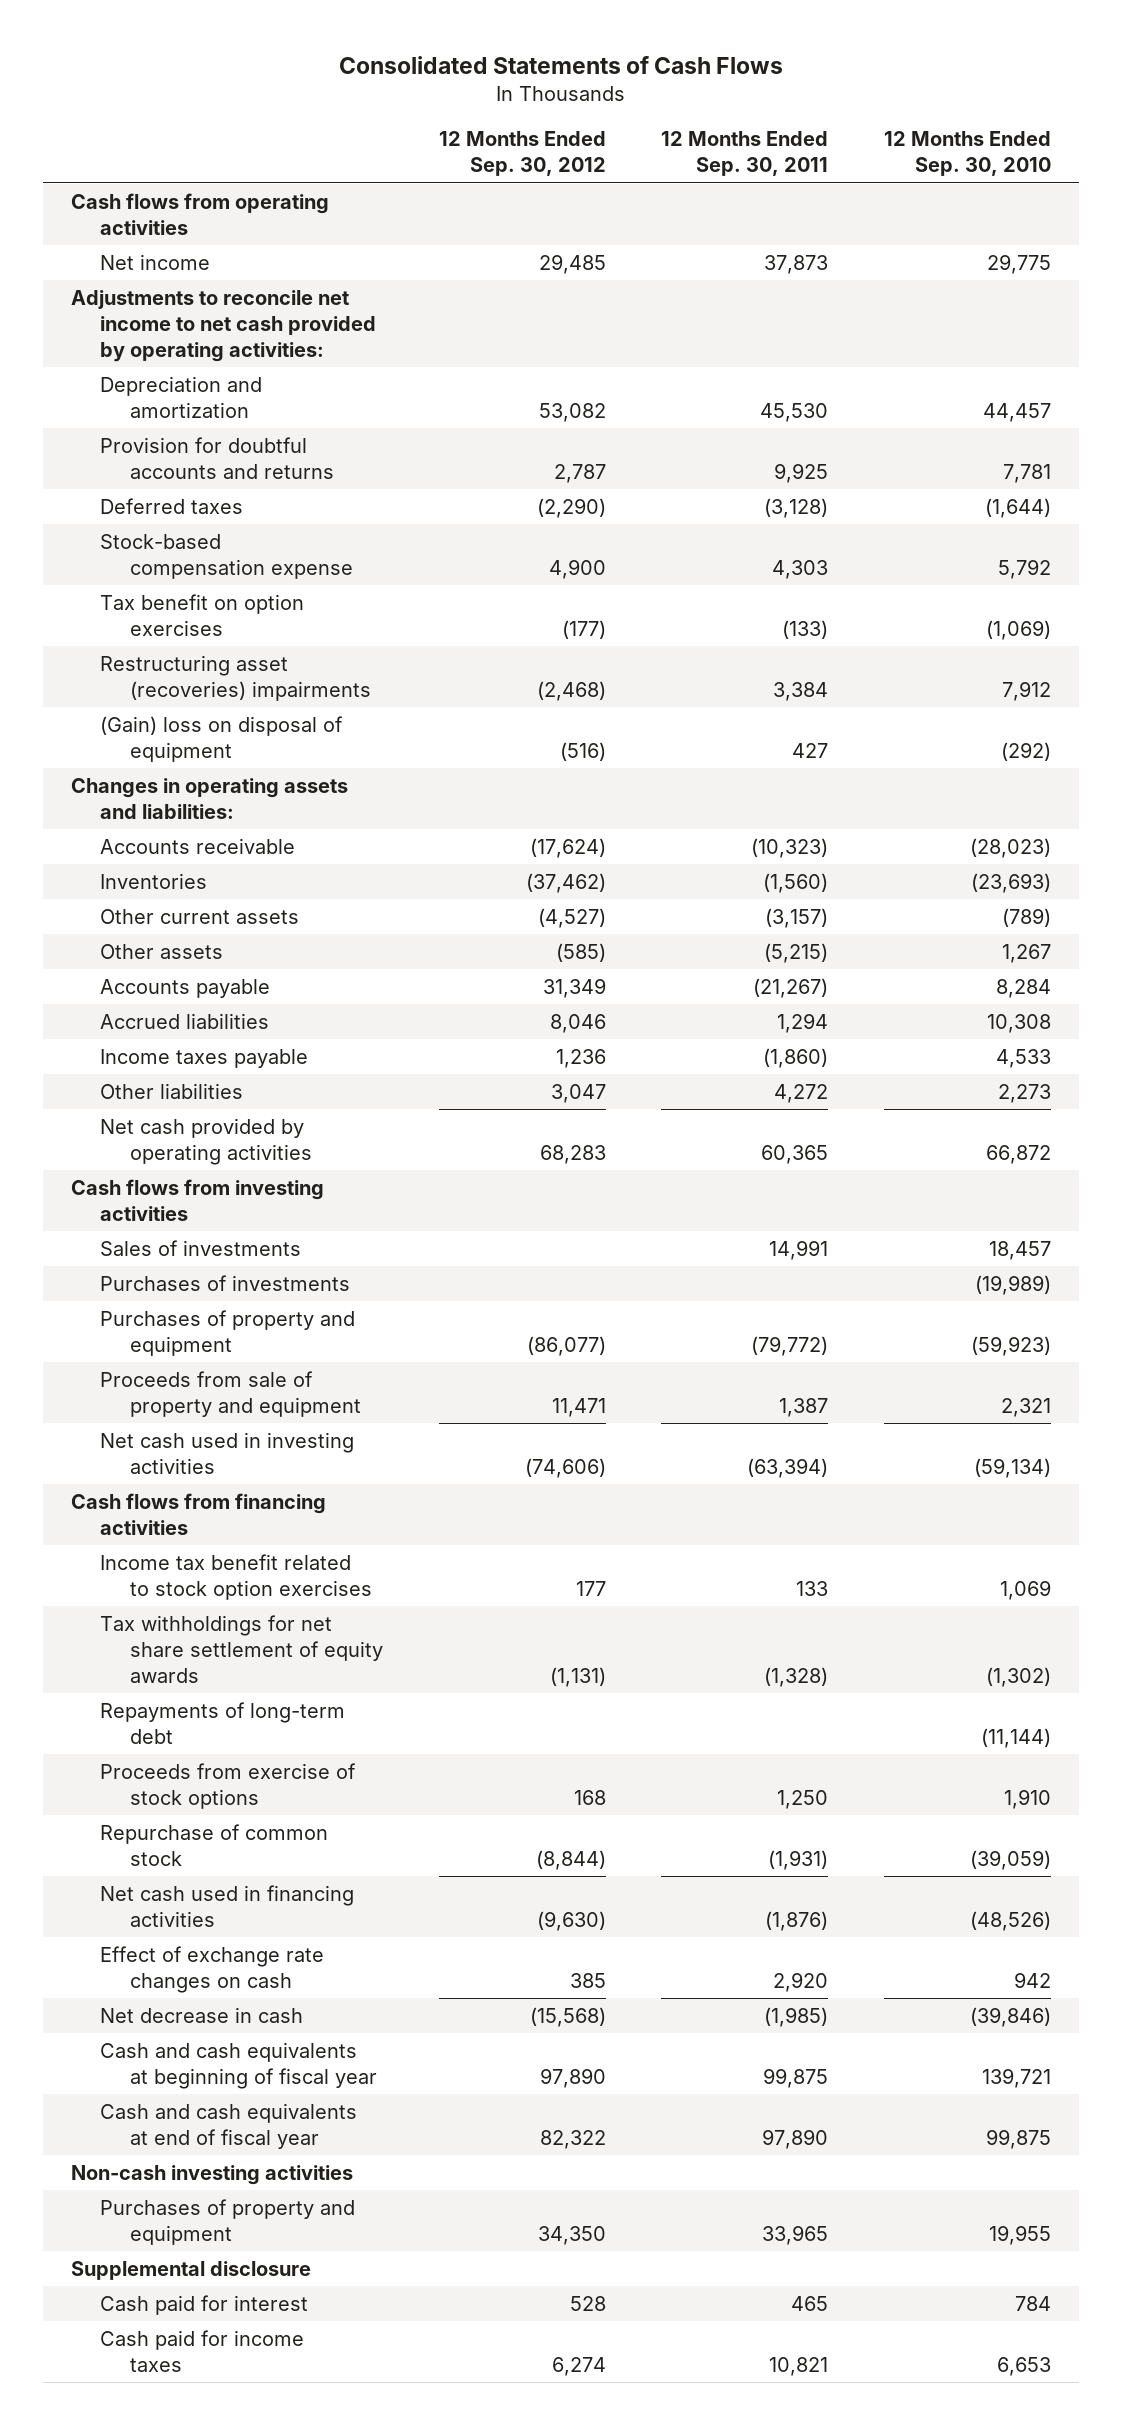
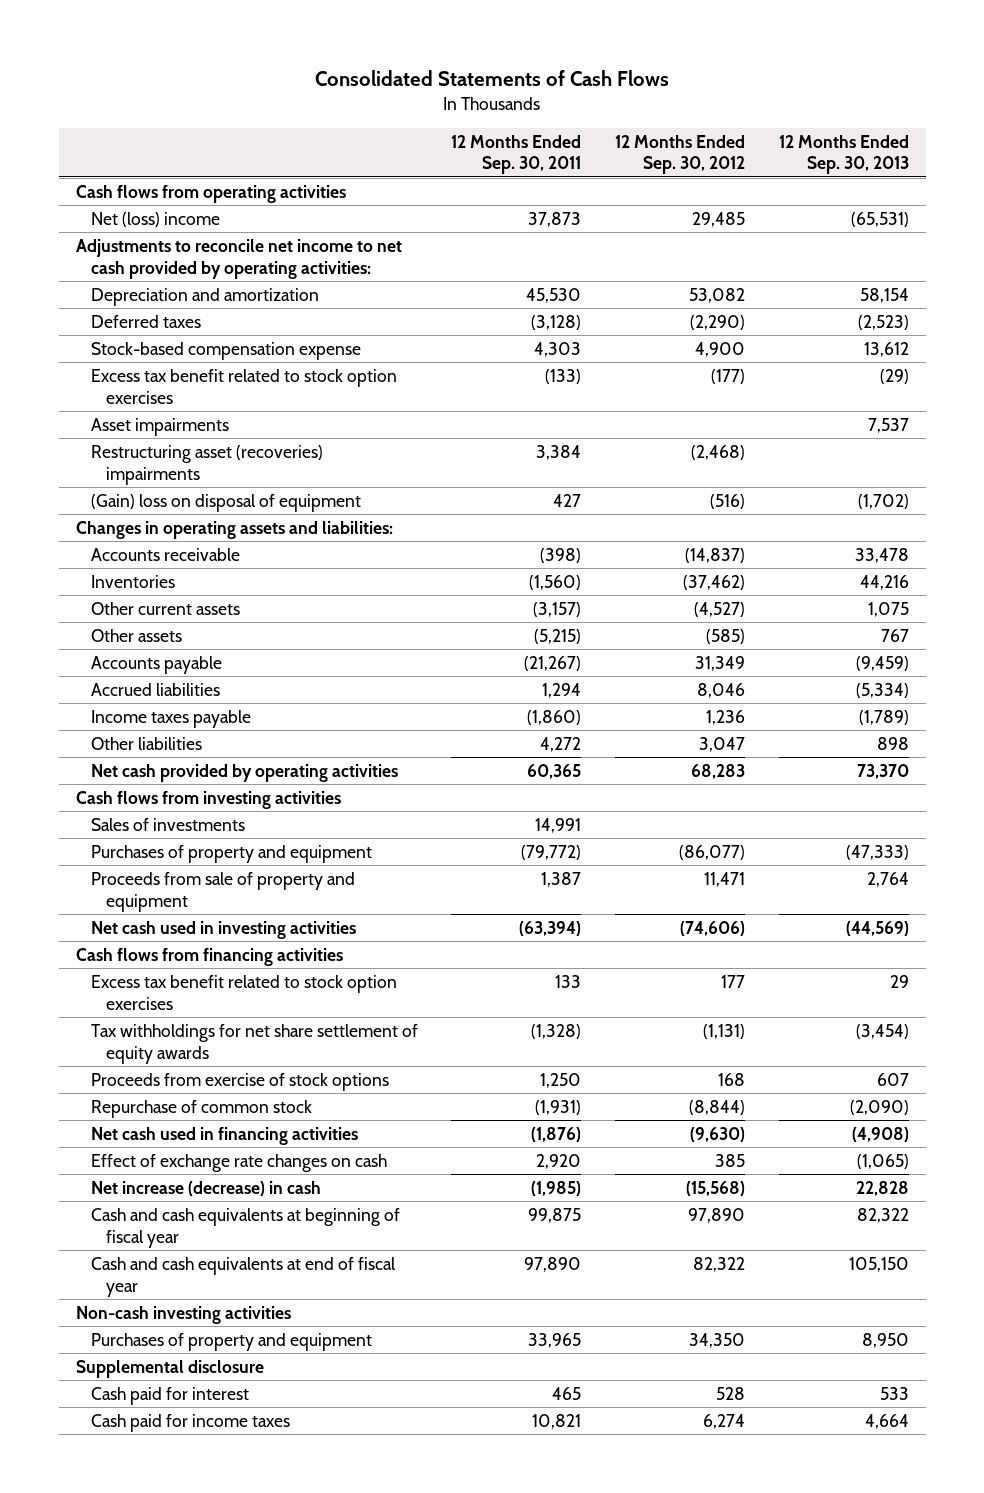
- | 12 Months Ended Sep. 30, 2012 | 12 Months Ended Sep. 30, 2011 | 12 Months Ended Sep. 30, 2010
+ | 12 Months Ended Sep. 30, 2011 | 12 Months Ended Sep. 30, 2012 | 12 Months Ended Sep. 30, 2013
- Net income | 29,485 | 37,873 | 29,775
+ Net (loss) income | 37,873 | 29,485 | (65,531)
- Provision for doubtful accounts and returns | 2,787 | 9,925 | 7,781
- Tax benefit on option exercises | (177) | (133) | (1,069)
+ Excess tax benefit related to stock option exercises | (133) | (177) | (29)
+ Asset impairments | | | 7,537
- Accounts receivable | (17,624) | (10,323) | (28,023)
+ Accounts receivable | (398) | (14,837) | 33,478
- Purchases of investments | | | (19,989)
- Income tax benefit related to stock option exercises | 177 | 133 | 1,069
+ Excess tax benefit related to stock option exercises | 133 | 177 | 29
- Repayments of long-term debt | | | (11,144)
- Net decrease in cash | (15,568) | (1,985) | (39,846)
+ Net increase (decrease) in cash | (1,985) | (15,568) | 22,828

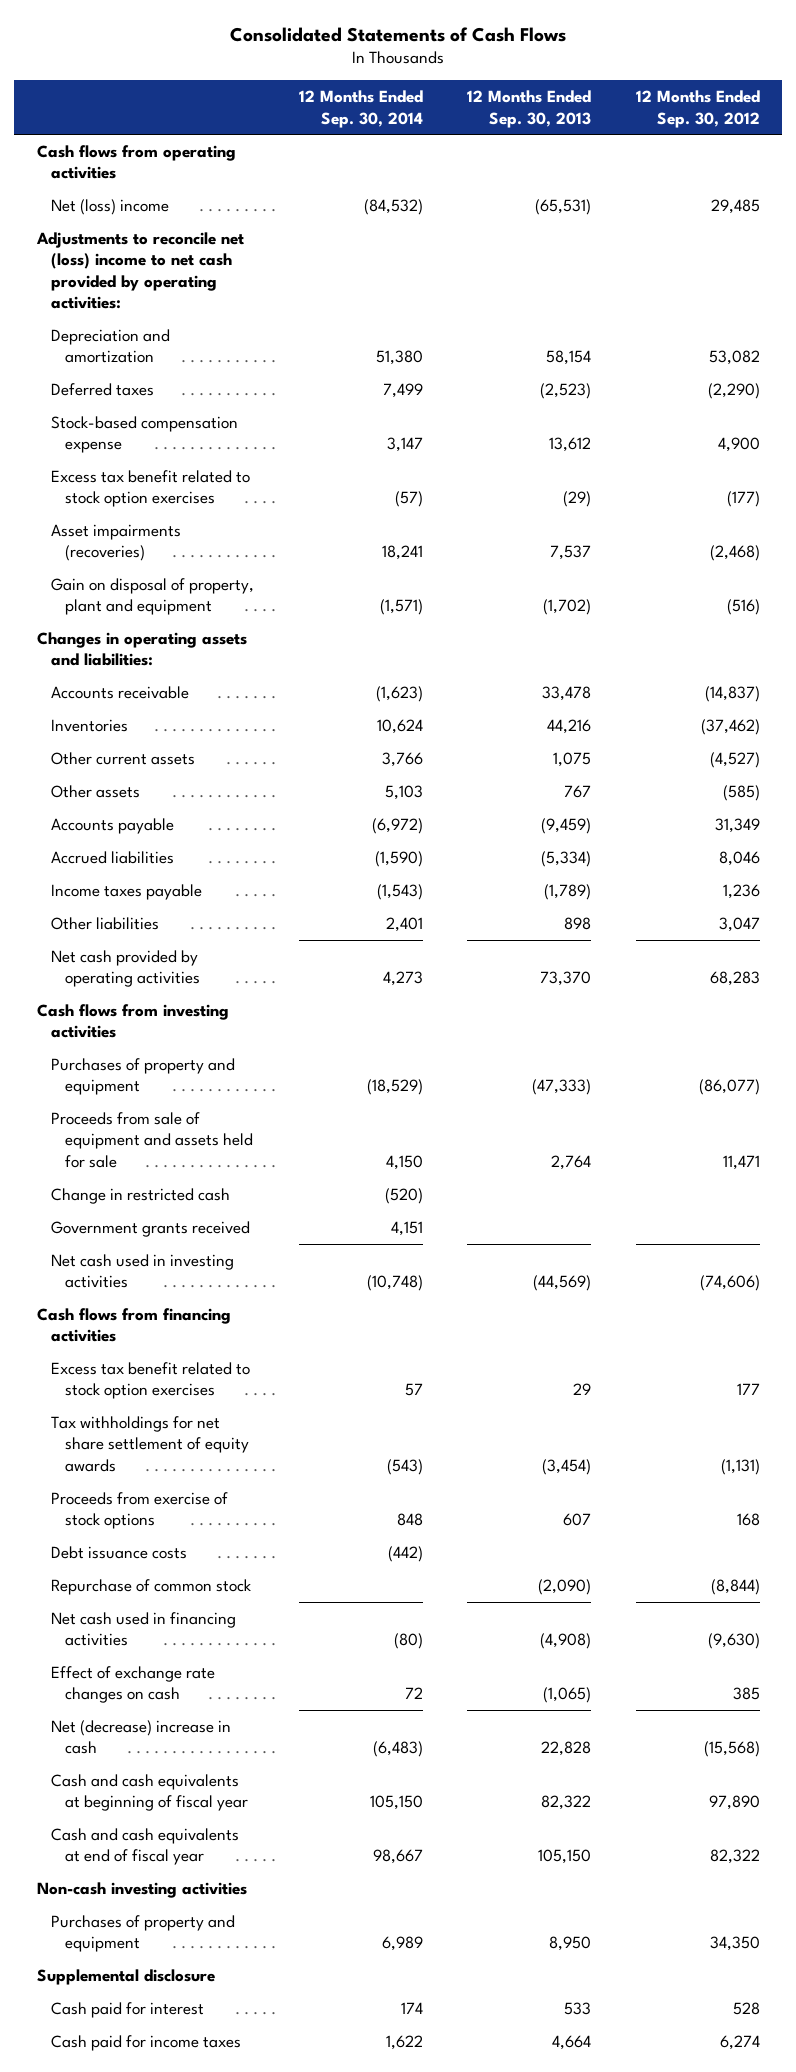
- | 12 Months Ended Sep. 30, 2011 | 12 Months Ended Sep. 30, 2012 | 12 Months Ended Sep. 30, 2013
+ | 12 Months Ended Sep. 30, 2014 | 12 Months Ended Sep. 30, 2013 | 12 Months Ended Sep. 30, 2012
- Adjustments to reconcile net income to net cash provided by operating activities:
+ Adjustments to reconcile net (loss) income to net cash provided by operating activities:
- Asset impairments | | | 7,537
- Restructuring asset (recoveries) impairments | 3,384 | (2,468) |
- (Gain) loss on disposal of equipment | 427 | (516) | (1,702)
+ Asset impairments (recoveries) | 18,241 | 7,537 | (2,468)
+ Gain on disposal of property, plant and equipment | (1,571) | (1,702) | (516)
- Sales of investments | 14,991 | |
- Proceeds from sale of property and equipment | 1,387 | 11,471 | 2,764
+ Proceeds from sale of equipment and assets held for sale | 4,150 | 2,764 | 11,471
+ Change in restricted cash | (520) | |
+ Government grants received | 4,151 | |
+ Debt issuance costs | (442) | |
- Net increase (decrease) in cash | (1,985) | (15,568) | 22,828
+ Net (decrease) increase in cash | (6,483) | 22,828 | (15,568)

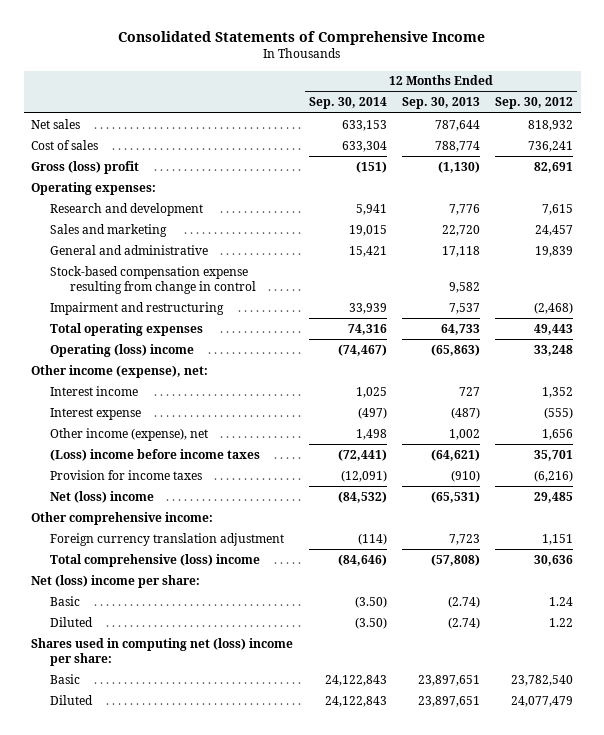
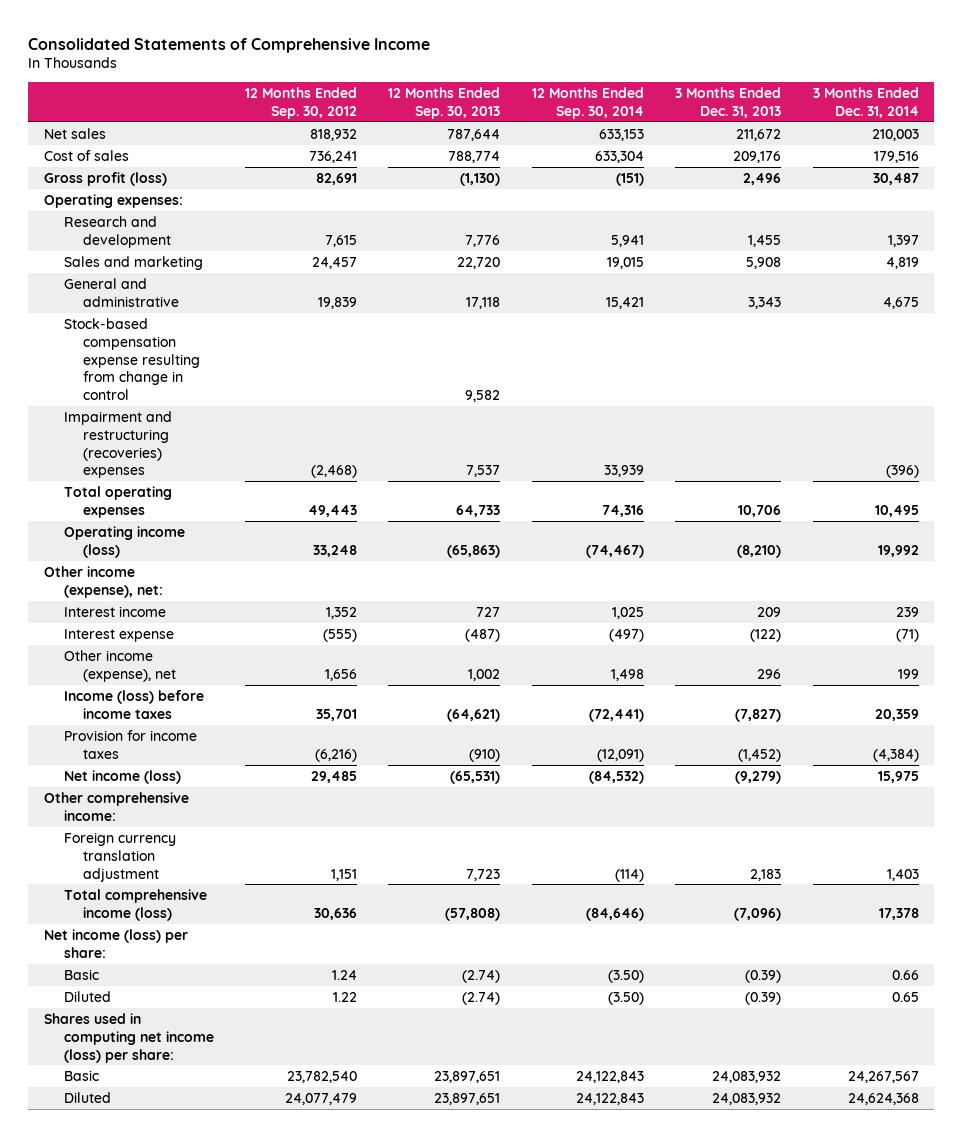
- | 12 Months Ended Sep. 30, 2014 | 12 Months Ended Sep. 30, 2013 | 12 Months Ended Sep. 30, 2012
+ | 12 Months Ended Sep. 30, 2012 | 12 Months Ended Sep. 30, 2013 | 12 Months Ended Sep. 30, 2014 | 3 Months Ended Dec. 31, 2013 | 3 Months Ended Dec. 31, 2014
- Gross (loss) profit | (151) | (1,130) | 82,691
+ Gross profit (loss) | 82,691 | (1,130) | (151) | 2,496 | 30,487
- Impairment and restructuring | 33,939 | 7,537 | (2,468)
+ Impairment and restructuring (recoveries) expenses | (2,468) | 7,537 | 33,939 | | (396)
- Operating (loss) income | (74,467) | (65,863) | 33,248
+ Operating income (loss) | 33,248 | (65,863) | (74,467) | (8,210) | 19,992
- (Loss) income before income taxes | (72,441) | (64,621) | 35,701
+ Income (loss) before income taxes | 35,701 | (64,621) | (72,441) | (7,827) | 20,359
- Net (loss) income | (84,532) | (65,531) | 29,485
+ Net income (loss) | 29,485 | (65,531) | (84,532) | (9,279) | 15,975
- Total comprehensive (loss) income | (84,646) | (57,808) | 30,636
- Net (loss) income per share:
+ Total comprehensive income (loss) | 30,636 | (57,808) | (84,646) | (7,096) | 17,378
+ Net income (loss) per share:
- Shares used in computing net (loss) income per share:
+ Shares used in computing net income (loss) per share:

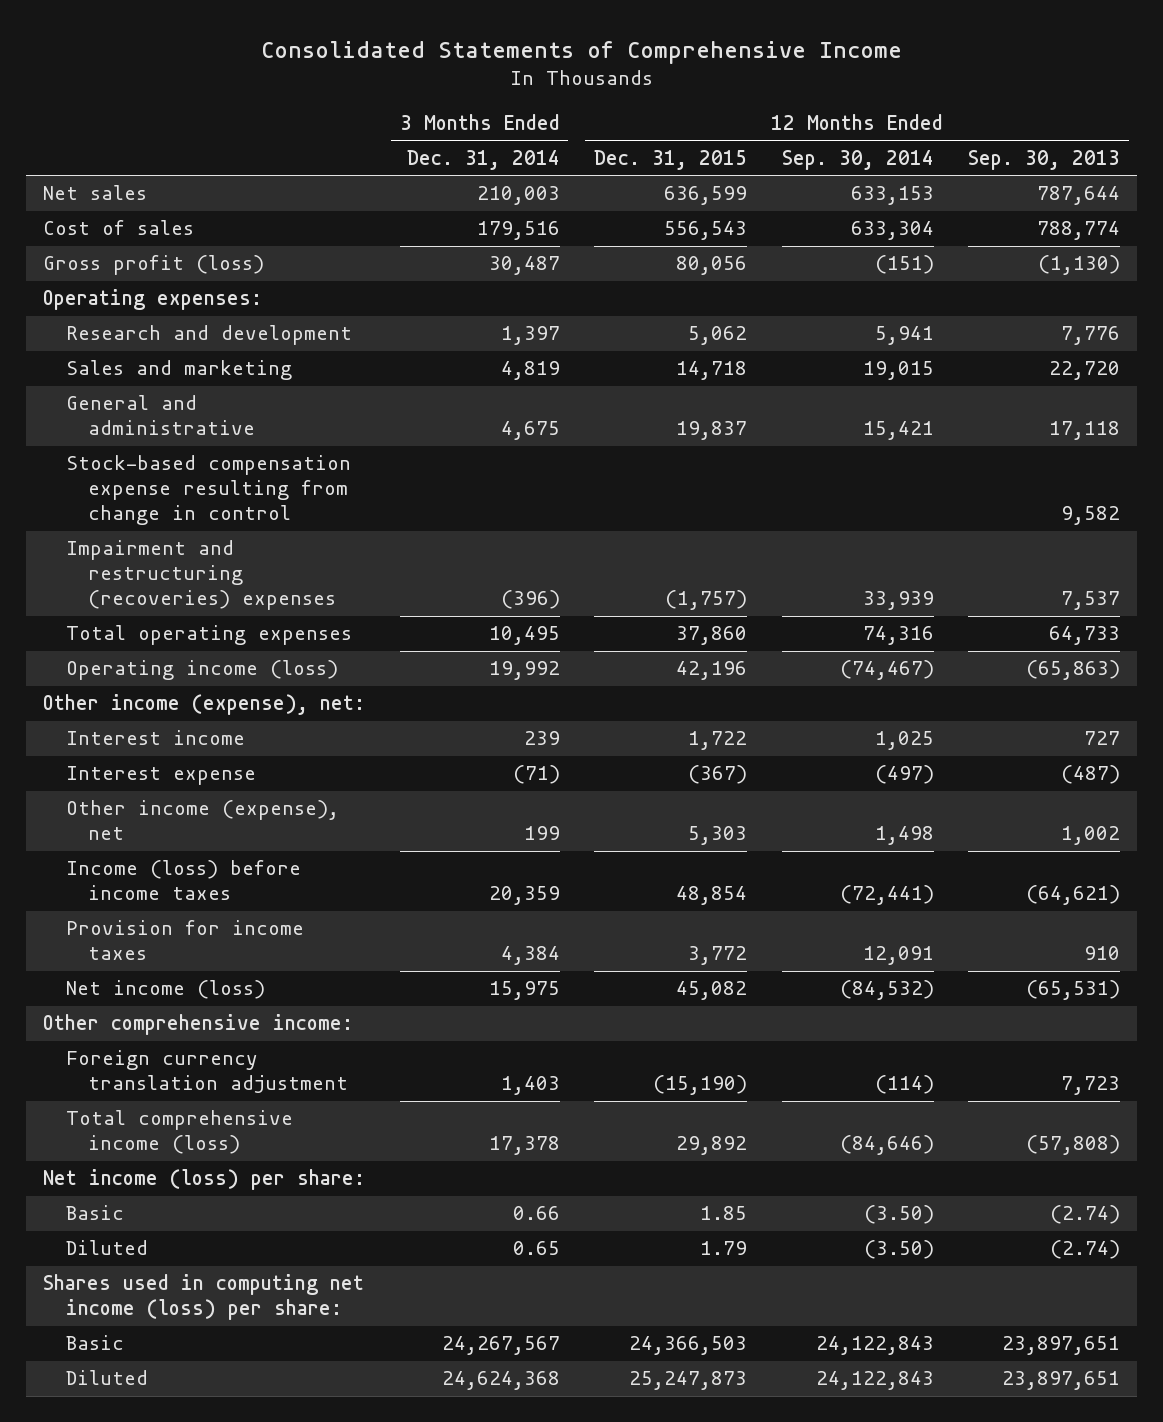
- | 12 Months Ended Sep. 30, 2012 | 12 Months Ended Sep. 30, 2013 | 12 Months Ended Sep. 30, 2014 | 3 Months Ended Dec. 31, 2013 | 3 Months Ended Dec. 31, 2014
+ | 3 Months Ended Dec. 31, 2014 | 12 Months Ended Dec. 31, 2015 | 12 Months Ended Sep. 30, 2014 | 12 Months Ended Sep. 30, 2013
- Provision for income taxes | (6,216) | (910) | (12,091) | (1,452) | (4,384)
+ Provision for income taxes | 4,384 | 3,772 | 12,091 | 910

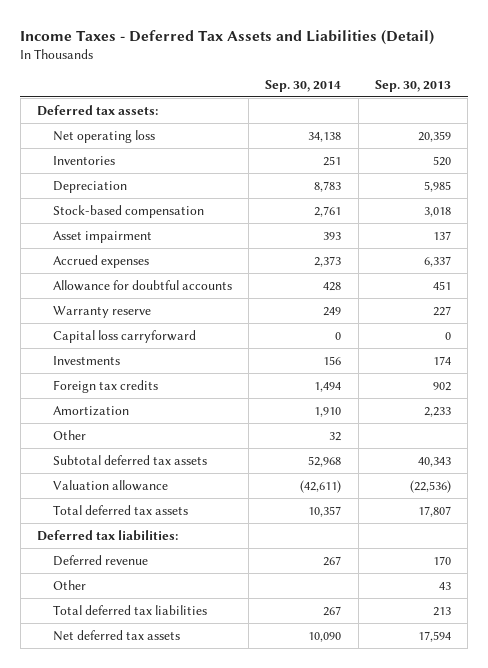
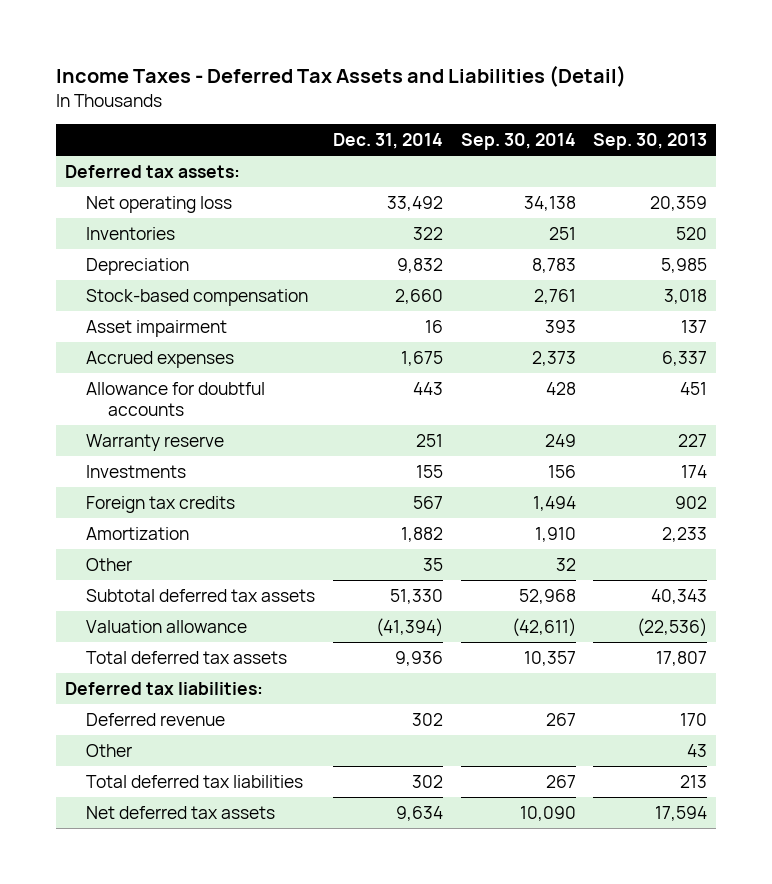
- | Sep. 30, 2014 | Sep. 30, 2013
+ | Dec. 31, 2014 | Sep. 30, 2014 | Sep. 30, 2013
- Capital loss carryforward | 0 | 0

